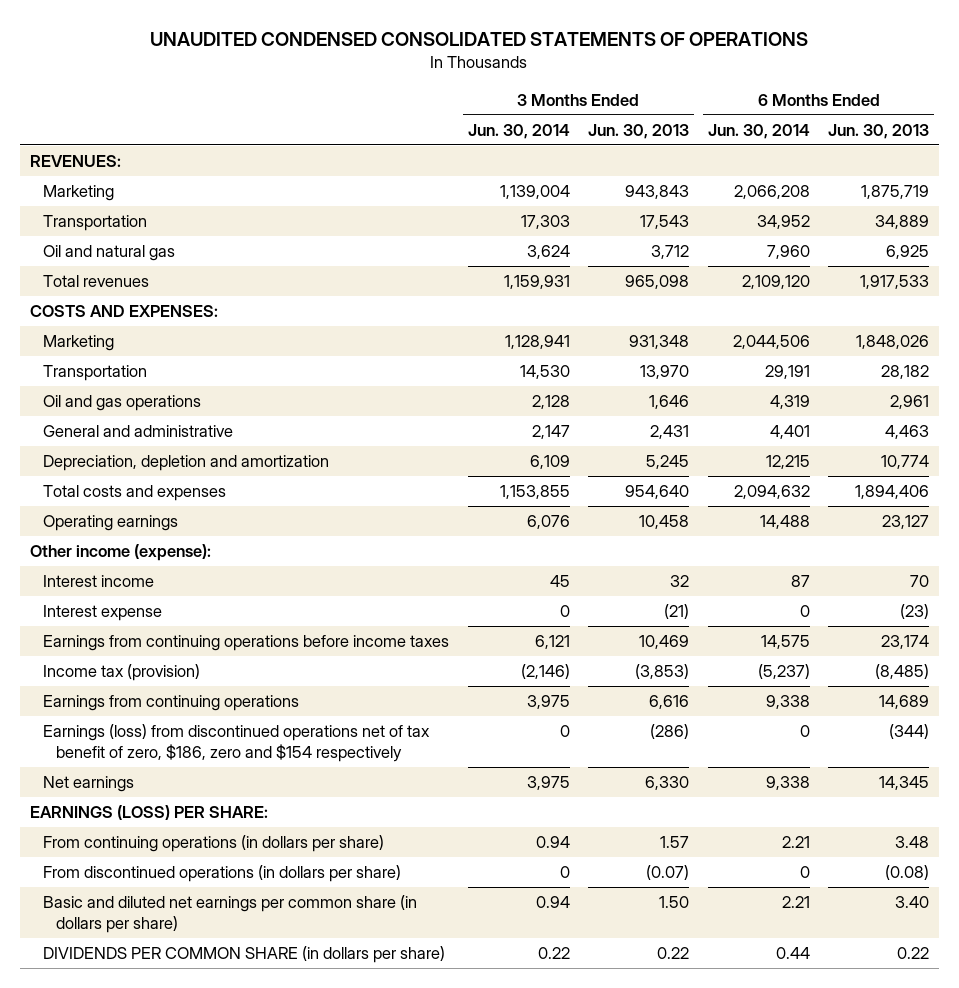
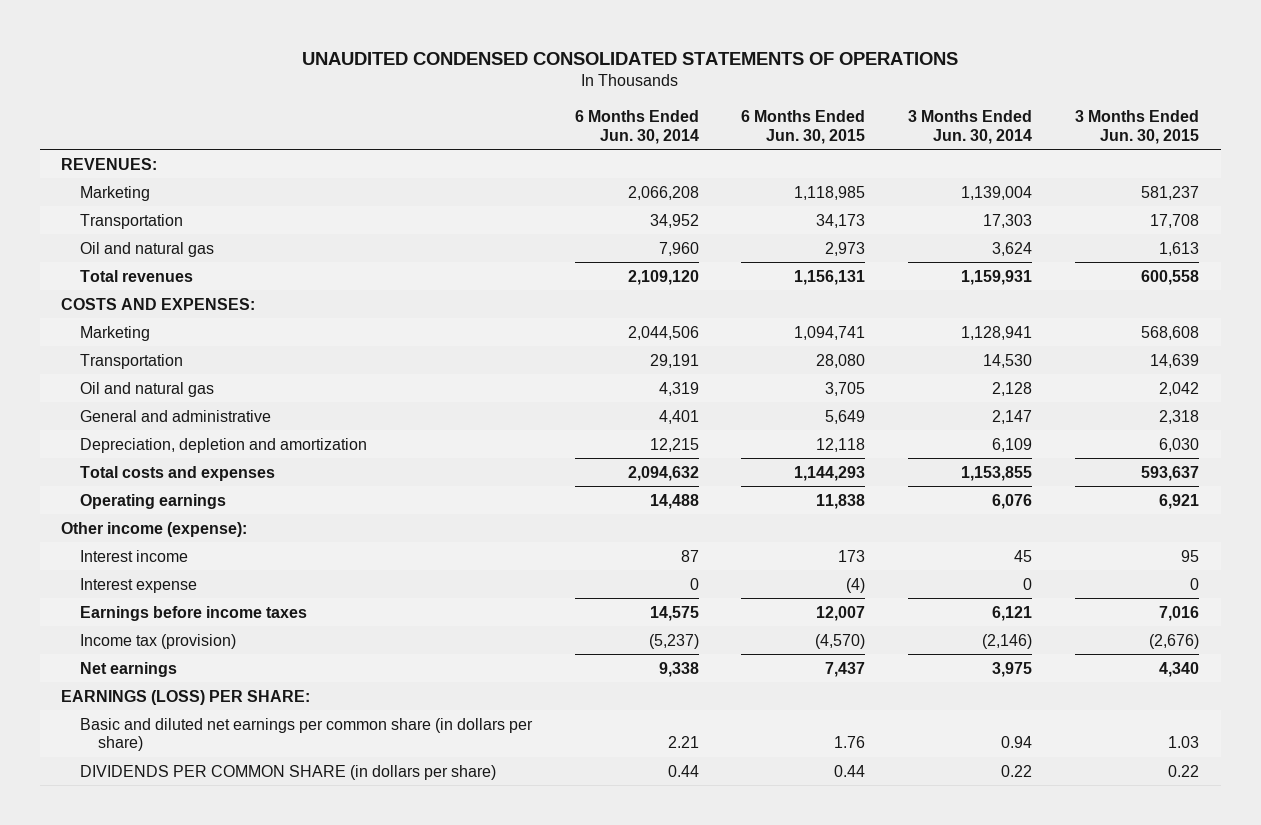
- | 3 Months Ended Jun. 30, 2014 | 3 Months Ended Jun. 30, 2013 | 6 Months Ended Jun. 30, 2014 | 6 Months Ended Jun. 30, 2013
+ | 6 Months Ended Jun. 30, 2014 | 6 Months Ended Jun. 30, 2015 | 3 Months Ended Jun. 30, 2014 | 3 Months Ended Jun. 30, 2015
- Oil and gas operations | 2,128 | 1,646 | 4,319 | 2,961
+ Oil and natural gas | 4,319 | 3,705 | 2,128 | 2,042
- Earnings from continuing operations before income taxes | 6,121 | 10,469 | 14,575 | 23,174
+ Earnings before income taxes | 14,575 | 12,007 | 6,121 | 7,016
- Earnings from continuing operations | 3,975 | 6,616 | 9,338 | 14,689
- Earnings (loss) from discontinued operations net of tax benefit of zero, $186, zero and $154 respectively | 0 | (286) | 0 | (344)
- From continuing operations (in dollars per share) | 0.94 | 1.57 | 2.21 | 3.48
- From discontinued operations (in dollars per share) | 0 | (0.07) | 0 | (0.08)

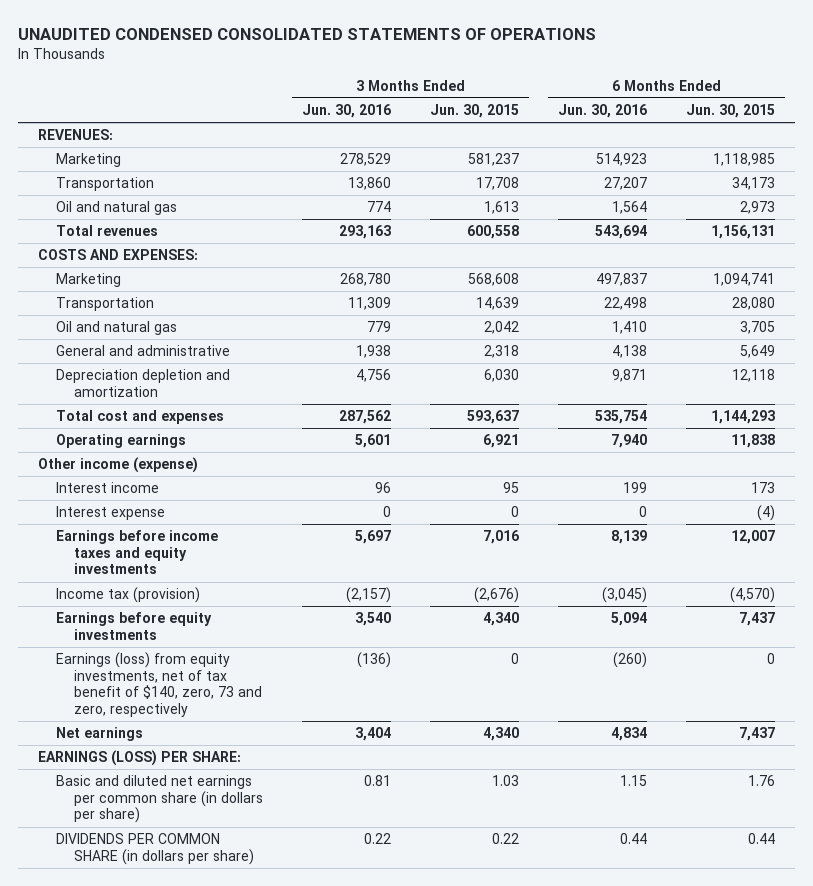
- | 6 Months Ended Jun. 30, 2014 | 6 Months Ended Jun. 30, 2015 | 3 Months Ended Jun. 30, 2014 | 3 Months Ended Jun. 30, 2015
+ | 3 Months Ended Jun. 30, 2016 | 3 Months Ended Jun. 30, 2015 | 6 Months Ended Jun. 30, 2016 | 6 Months Ended Jun. 30, 2015
- Depreciation, depletion and amortization | 12,215 | 12,118 | 6,109 | 6,030
- Total costs and expenses | 2,094,632 | 1,144,293 | 1,153,855 | 593,637
+ Depreciation depletion and amortization | 4,756 | 6,030 | 9,871 | 12,118
+ Total cost and expenses | 287,562 | 593,637 | 535,754 | 1,144,293
- Other income (expense):
+ Other income (expense)
- Earnings before income taxes | 14,575 | 12,007 | 6,121 | 7,016
+ Earnings before income taxes and equity investments | 5,697 | 7,016 | 8,139 | 12,007
+ Earnings before equity investments | 3,540 | 4,340 | 5,094 | 7,437
+ Earnings (loss) from equity investments, net of tax benefit of $140, zero, 73 and zero, respectively | (136) | 0 | (260) | 0

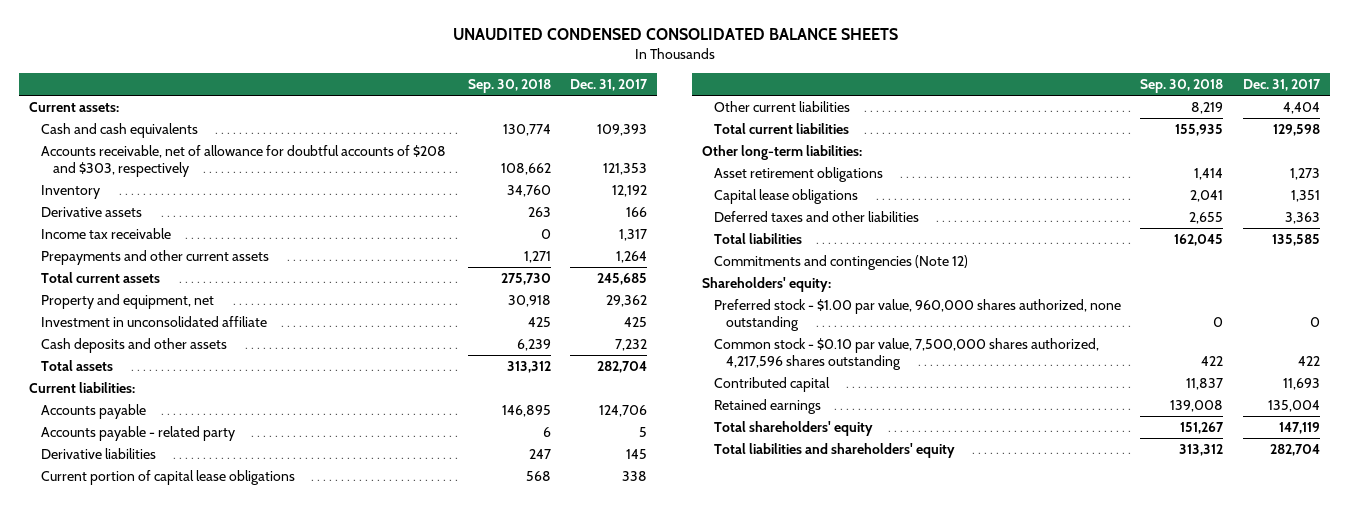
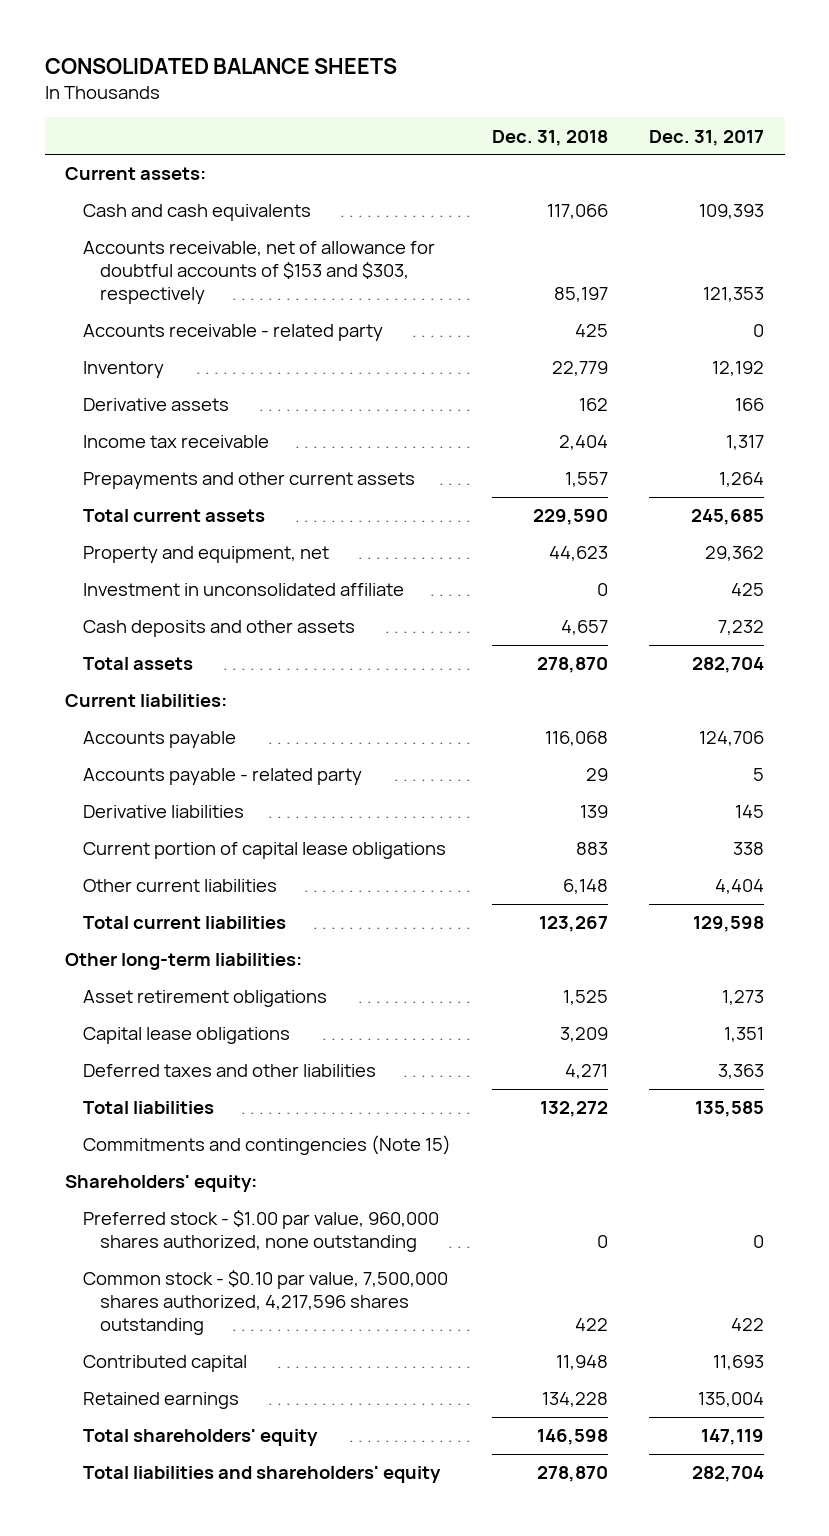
- UNAUDITED CONDENSED CONSOLIDATED BALANCE SHEETS
+ CONSOLIDATED BALANCE SHEETS
- | Sep. 30, 2018 | Dec. 31, 2017
+ | Dec. 31, 2018 | Dec. 31, 2017
- Accounts receivable, net of allowance for doubtful accounts of $208 and $303, respectively | 108,662 | 121,353
+ Accounts receivable, net of allowance for doubtful accounts of $153 and $303, respectively | 85,197 | 121,353
+ Accounts receivable - related party | 425 | 0
- Commitments and contingencies (Note 12)
+ Commitments and contingencies (Note 15)

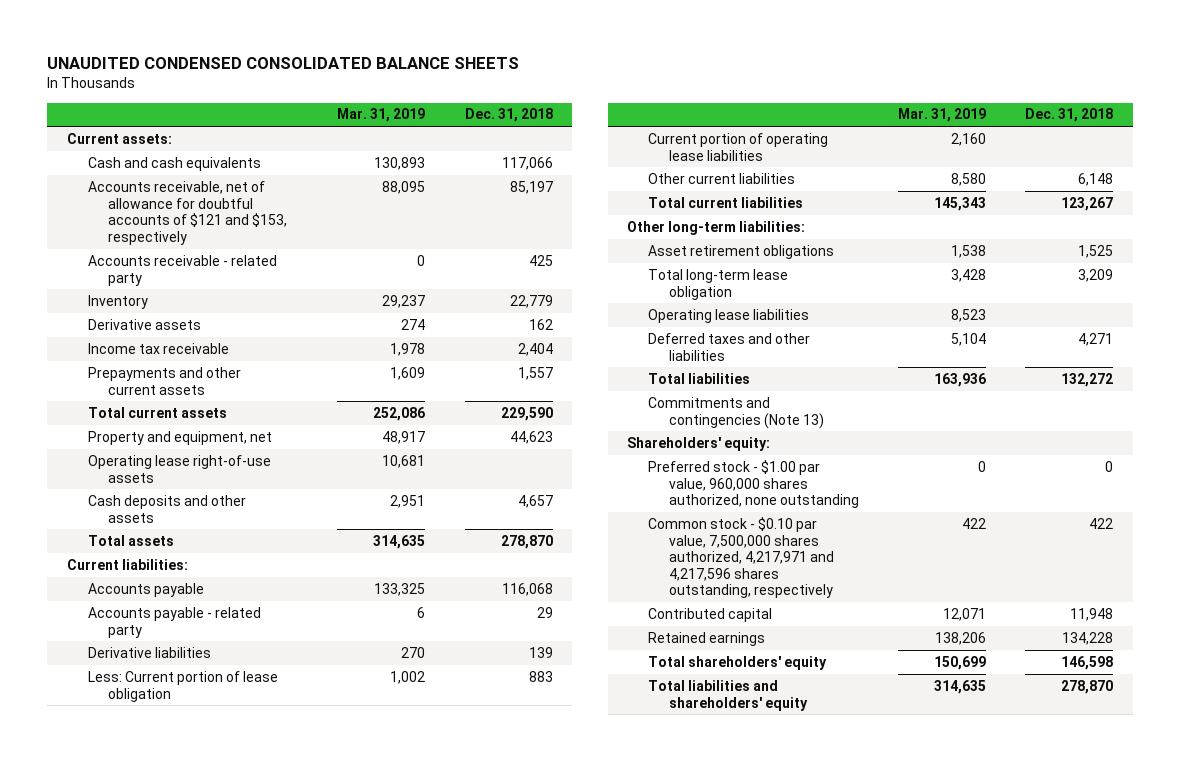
- CONSOLIDATED BALANCE SHEETS
+ UNAUDITED CONDENSED CONSOLIDATED BALANCE SHEETS
- | Dec. 31, 2018 | Dec. 31, 2017
+ | Mar. 31, 2019 | Dec. 31, 2018
- Accounts receivable, net of allowance for doubtful accounts of $153 and $303, respectively | 85,197 | 121,353
+ Accounts receivable, net of allowance for doubtful accounts of $121 and $153, respectively | 88,095 | 85,197
- Investment in unconsolidated affiliate | 0 | 425
+ Operating lease right-of-use assets | 10,681 |
- Current portion of capital lease obligations | 883 | 338
+ Less: Current portion of lease obligation | 1,002 | 883
+ Current portion of operating lease liabilities | 2,160 |
- Capital lease obligations | 3,209 | 1,351
+ Total long-term lease obligation | 3,428 | 3,209
+ Operating lease liabilities | 8,523 |
- Commitments and contingencies (Note 15)
+ Commitments and contingencies (Note 13)
- Common stock - $0.10 par value, 7,500,000 shares authorized, 4,217,596 shares outstanding | 422 | 422
+ Common stock - $0.10 par value, 7,500,000 shares authorized, 4,217,971 and 4,217,596 shares outstanding, respectively | 422 | 422

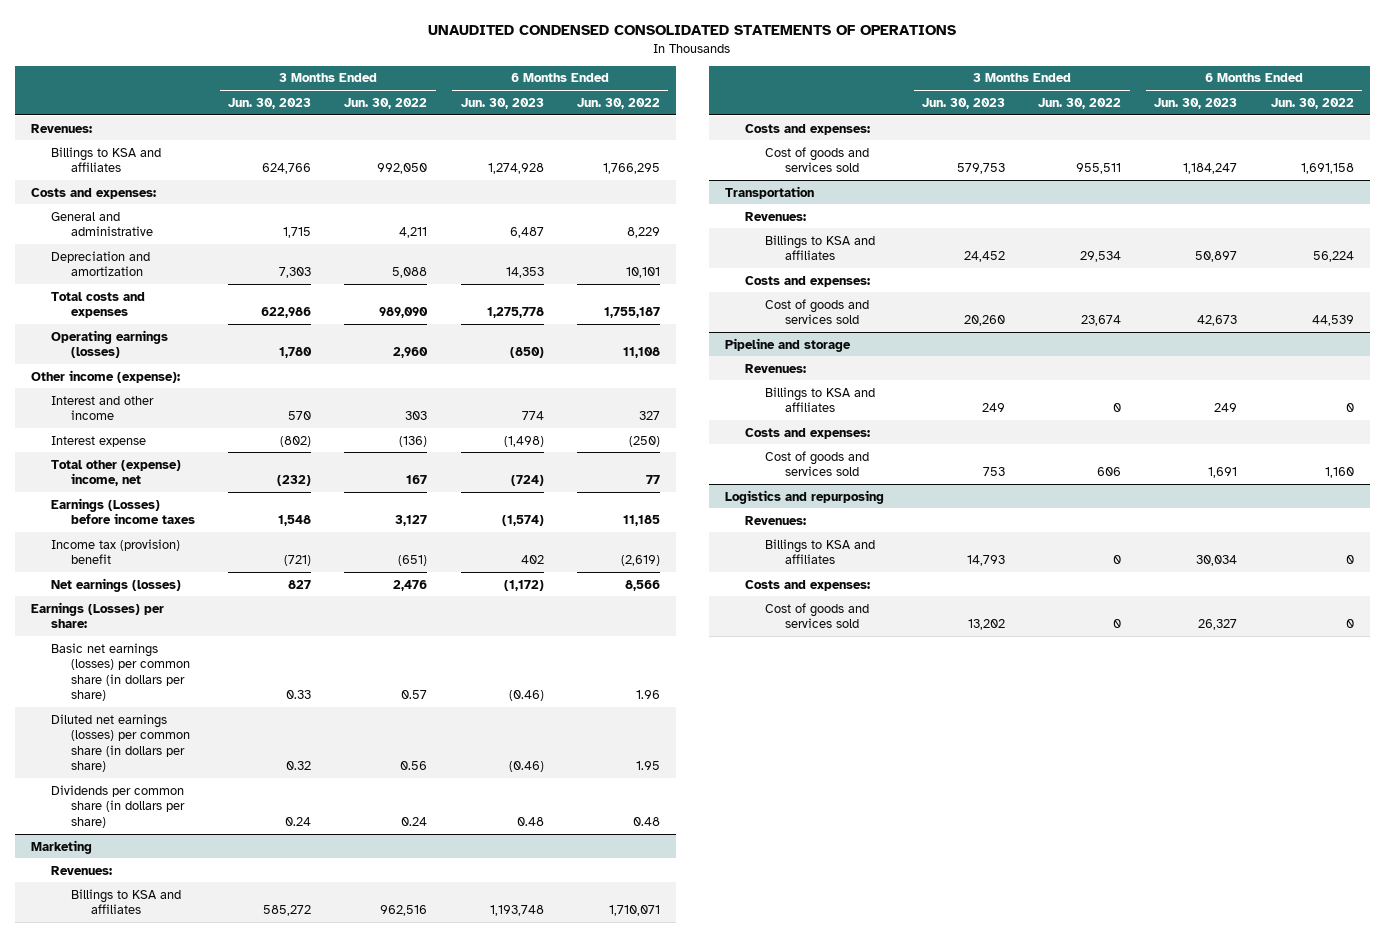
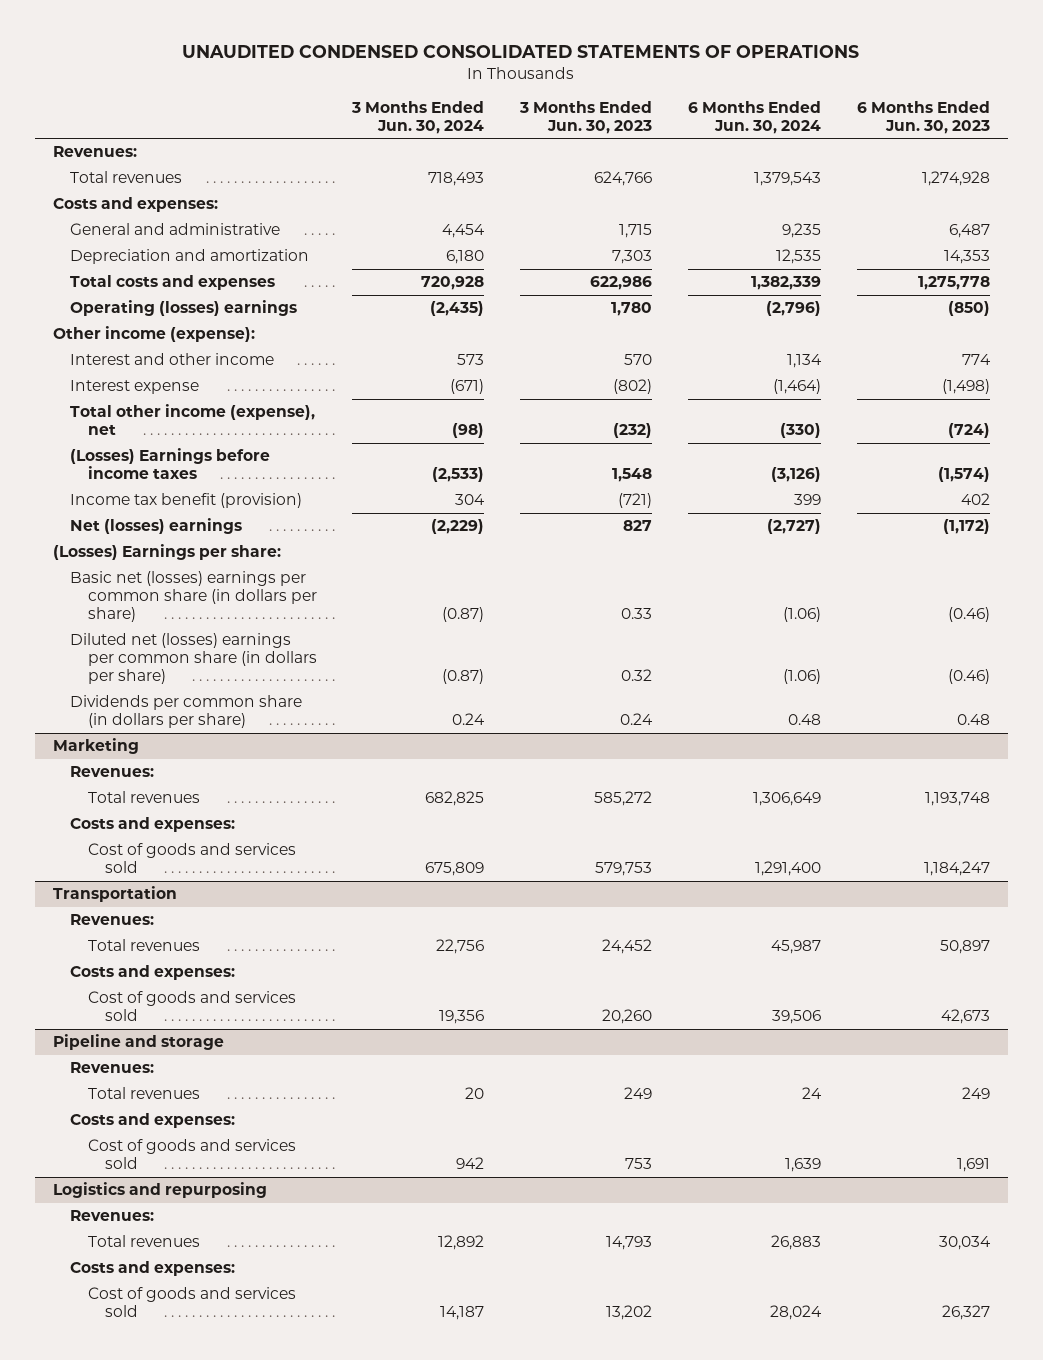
- | 3 Months Ended Jun. 30, 2023 | 3 Months Ended Jun. 30, 2022 | 6 Months Ended Jun. 30, 2023 | 6 Months Ended Jun. 30, 2022
+ | 3 Months Ended Jun. 30, 2024 | 3 Months Ended Jun. 30, 2023 | 6 Months Ended Jun. 30, 2024 | 6 Months Ended Jun. 30, 2023
- Billings to KSA and affiliates | 624,766 | 992,050 | 1,274,928 | 1,766,295
+ Total revenues | 718,493 | 624,766 | 1,379,543 | 1,274,928
- Operating earnings (losses) | 1,780 | 2,960 | (850) | 11,108
+ Operating (losses) earnings | (2,435) | 1,780 | (2,796) | (850)
- Total other (expense) income, net | (232) | 167 | (724) | 77
- Earnings (Losses) before income taxes | 1,548 | 3,127 | (1,574) | 11,185
- Income tax (provision) benefit | (721) | (651) | 402 | (2,619)
- Net earnings (losses) | 827 | 2,476 | (1,172) | 8,566
- Earnings (Losses) per share:
- Basic net earnings (losses) per common share (in dollars per share) | 0.33 | 0.57 | (0.46) | 1.96
- Diluted net earnings (losses) per common share (in dollars per share) | 0.32 | 0.56 | (0.46) | 1.95
+ Total other income (expense), net | (98) | (232) | (330) | (724)
+ (Losses) Earnings before income taxes | (2,533) | 1,548 | (3,126) | (1,574)
+ Income tax benefit (provision) | 304 | (721) | 399 | 402
+ Net (losses) earnings | (2,229) | 827 | (2,727) | (1,172)
+ (Losses) Earnings per share:
+ Basic net (losses) earnings per common share (in dollars per share) | (0.87) | 0.33 | (1.06) | (0.46)
+ Diluted net (losses) earnings per common share (in dollars per share) | (0.87) | 0.32 | (1.06) | (0.46)
@ Marketing
- Billings to KSA and affiliates | 585,272 | 962,516 | 1,193,748 | 1,710,071
+ Total revenues | 682,825 | 585,272 | 1,306,649 | 1,193,748
@ Transportation
- Billings to KSA and affiliates | 24,452 | 29,534 | 50,897 | 56,224
+ Total revenues | 22,756 | 24,452 | 45,987 | 50,897
@ Pipeline and storage
- Billings to KSA and affiliates | 249 | 0 | 249 | 0
+ Total revenues | 20 | 249 | 24 | 249
@ Logistics and repurposing
- Billings to KSA and affiliates | 14,793 | 0 | 30,034 | 0
+ Total revenues | 12,892 | 14,793 | 26,883 | 30,034

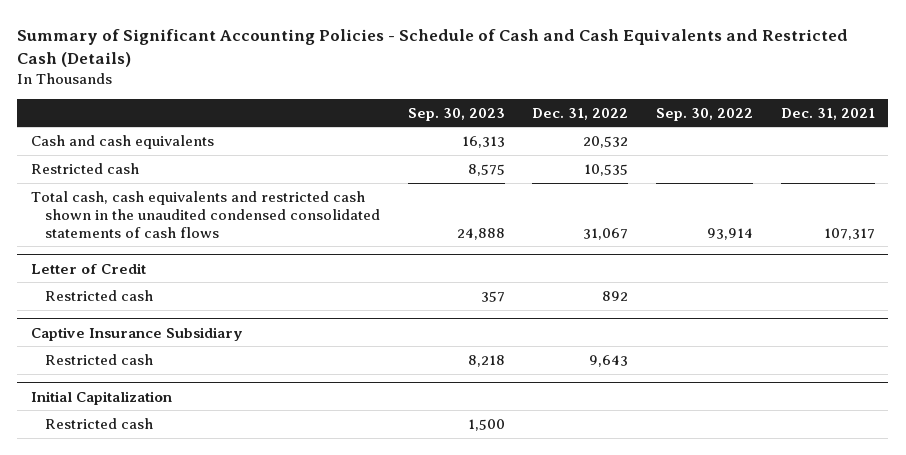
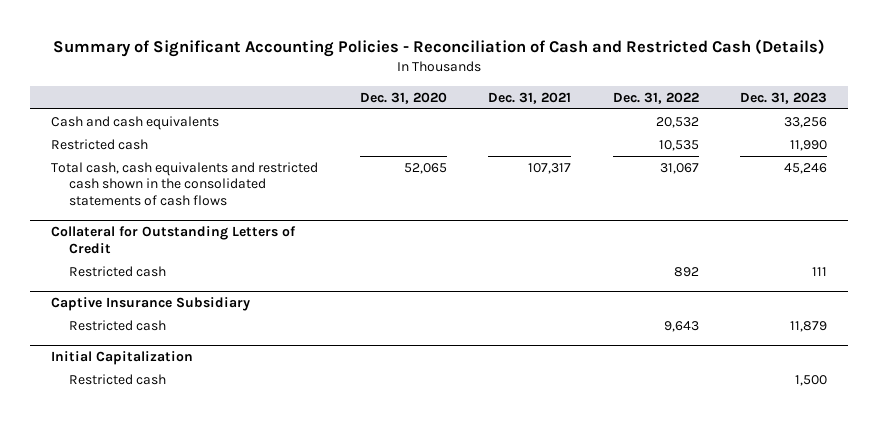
- Summary of Significant Accounting Policies - Schedule of Cash and Cash Equivalents and Restricted Cash (Details)
+ Summary of Significant Accounting Policies - Reconciliation of Cash and Restricted Cash (Details)
- | Sep. 30, 2023 | Dec. 31, 2022 | Sep. 30, 2022 | Dec. 31, 2021
+ | Dec. 31, 2020 | Dec. 31, 2021 | Dec. 31, 2022 | Dec. 31, 2023
- Total cash, cash equivalents and restricted cash shown in the unaudited condensed consolidated statements of cash flows | 24,888 | 31,067 | 93,914 | 107,317
- Letter of Credit
+ Total cash, cash equivalents and restricted cash shown in the consolidated statements of cash flows | 52,065 | 107,317 | 31,067 | 45,246
+ Collateral for Outstanding Letters of Credit

